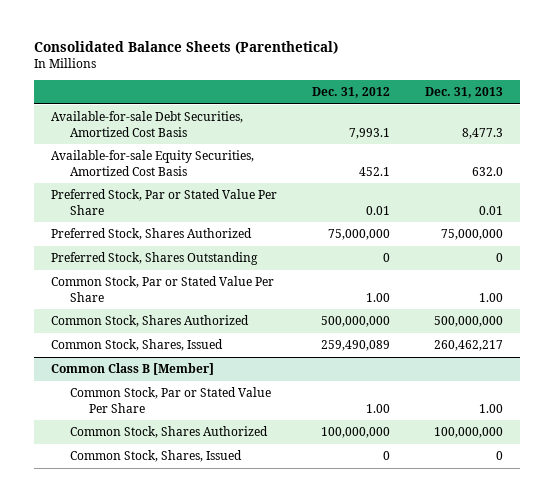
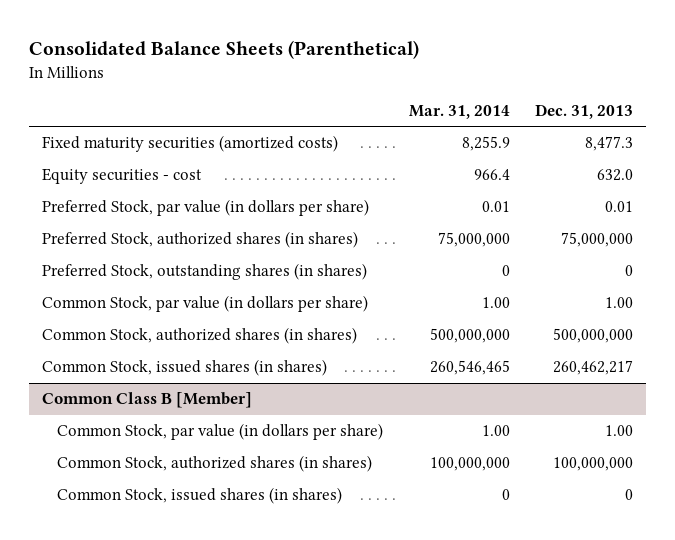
- | Dec. 31, 2012 | Dec. 31, 2013
+ | Mar. 31, 2014 | Dec. 31, 2013
- Available-for-sale Debt Securities, Amortized Cost Basis | 7,993.1 | 8,477.3
- Available-for-sale Equity Securities, Amortized Cost Basis | 452.1 | 632.0
- Preferred Stock, Par or Stated Value Per Share | 0.01 | 0.01
- Preferred Stock, Shares Authorized | 75,000,000 | 75,000,000
- Preferred Stock, Shares Outstanding | 0 | 0
- Common Stock, Par or Stated Value Per Share | 1.00 | 1.00
- Common Stock, Shares Authorized | 500,000,000 | 500,000,000
- Common Stock, Shares, Issued | 259,490,089 | 260,462,217
+ Fixed maturity securities (amortized costs) | 8,255.9 | 8,477.3
+ Equity securities - cost | 966.4 | 632.0
+ Preferred Stock, par value (in dollars per share) | 0.01 | 0.01
+ Preferred Stock, authorized shares (in shares) | 75,000,000 | 75,000,000
+ Preferred Stock, outstanding shares (in shares) | 0 | 0
+ Common Stock, par value (in dollars per share) | 1.00 | 1.00
+ Common Stock, authorized shares (in shares) | 500,000,000 | 500,000,000
+ Common Stock, issued shares (in shares) | 260,546,465 | 260,462,217
@ Common Class B [Member]
- Common Stock, Par or Stated Value Per Share | 1.00 | 1.00
- Common Stock, Shares Authorized | 100,000,000 | 100,000,000
- Common Stock, Shares, Issued | 0 | 0
+ Common Stock, par value (in dollars per share) | 1.00 | 1.00
+ Common Stock, authorized shares (in shares) | 100,000,000 | 100,000,000
+ Common Stock, issued shares (in shares) | 0 | 0

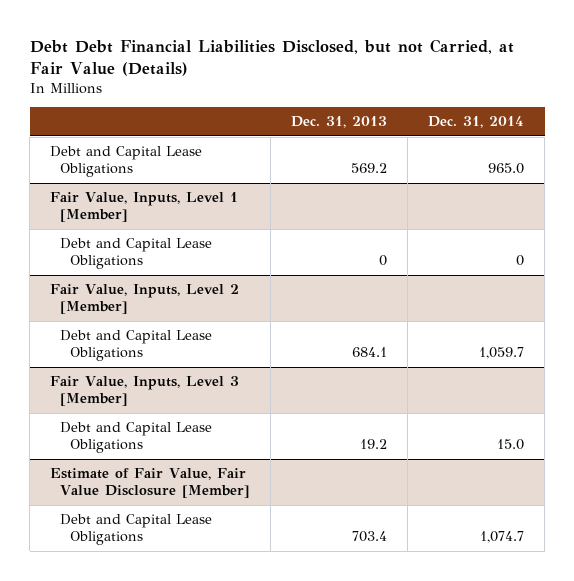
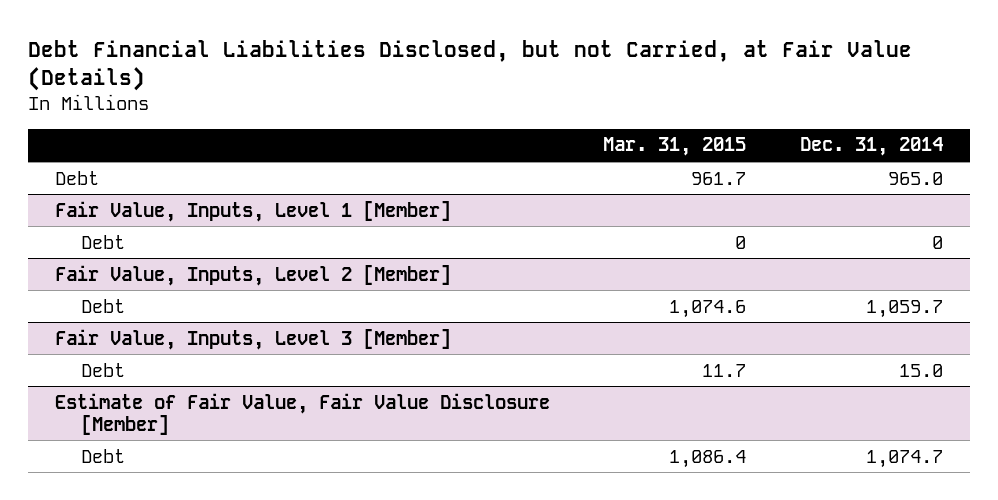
- Debt Debt Financial Liabilities Disclosed, but not Carried, at Fair Value (Details)
+ Debt Financial Liabilities Disclosed, but not Carried, at Fair Value (Details)
- | Dec. 31, 2013 | Dec. 31, 2014
+ | Mar. 31, 2015 | Dec. 31, 2014
- Debt and Capital Lease Obligations | 569.2 | 965.0
+ Debt | 961.7 | 965.0
@ Fair Value, Inputs, Level 1 [Member]
- Debt and Capital Lease Obligations | 0 | 0
+ Debt | 0 | 0
@ Fair Value, Inputs, Level 2 [Member]
- Debt and Capital Lease Obligations | 684.1 | 1,059.7
+ Debt | 1,074.6 | 1,059.7
@ Fair Value, Inputs, Level 3 [Member]
- Debt and Capital Lease Obligations | 19.2 | 15.0
+ Debt | 11.7 | 15.0
@ Estimate of Fair Value, Fair Value Disclosure [Member]
- Debt and Capital Lease Obligations | 703.4 | 1,074.7
+ Debt | 1,086.4 | 1,074.7

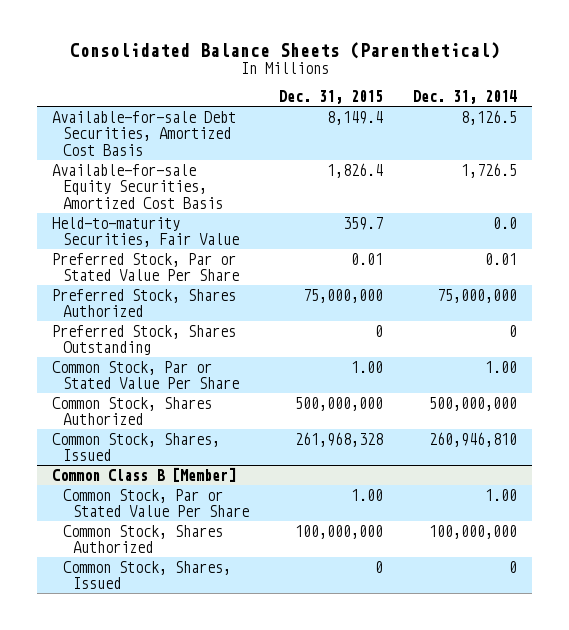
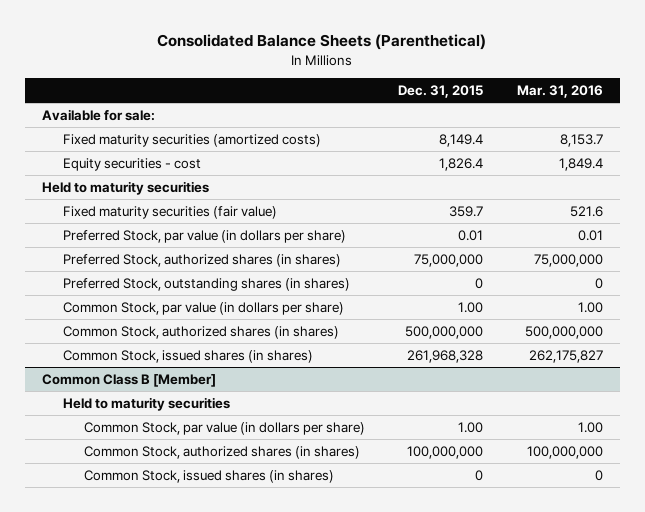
- | Dec. 31, 2015 | Dec. 31, 2014
+ | Dec. 31, 2015 | Mar. 31, 2016
- Available-for-sale Debt Securities, Amortized Cost Basis | 8,149.4 | 8,126.5
- Available-for-sale Equity Securities, Amortized Cost Basis | 1,826.4 | 1,726.5
- Held-to-maturity Securities, Fair Value | 359.7 | 0.0
- Preferred Stock, Par or Stated Value Per Share | 0.01 | 0.01
- Preferred Stock, Shares Authorized | 75,000,000 | 75,000,000
- Preferred Stock, Shares Outstanding | 0 | 0
- Common Stock, Par or Stated Value Per Share | 1.00 | 1.00
- Common Stock, Shares Authorized | 500,000,000 | 500,000,000
- Common Stock, Shares, Issued | 261,968,328 | 260,946,810
+ Available for sale:
+ Fixed maturity securities (amortized costs) | 8,149.4 | 8,153.7
+ Equity securities - cost | 1,826.4 | 1,849.4
+ Held to maturity securities
+ Fixed maturity securities (fair value) | 359.7 | 521.6
+ Preferred Stock, par value (in dollars per share) | 0.01 | 0.01
+ Preferred Stock, authorized shares (in shares) | 75,000,000 | 75,000,000
+ Preferred Stock, outstanding shares (in shares) | 0 | 0
+ Common Stock, par value (in dollars per share) | 1.00 | 1.00
+ Common Stock, authorized shares (in shares) | 500,000,000 | 500,000,000
+ Common Stock, issued shares (in shares) | 261,968,328 | 262,175,827
@ Common Class B [Member]
- Common Stock, Par or Stated Value Per Share | 1.00 | 1.00
- Common Stock, Shares Authorized | 100,000,000 | 100,000,000
- Common Stock, Shares, Issued | 0 | 0
+ Held to maturity securities
+ Common Stock, par value (in dollars per share) | 1.00 | 1.00
+ Common Stock, authorized shares (in shares) | 100,000,000 | 100,000,000
+ Common Stock, issued shares (in shares) | 0 | 0

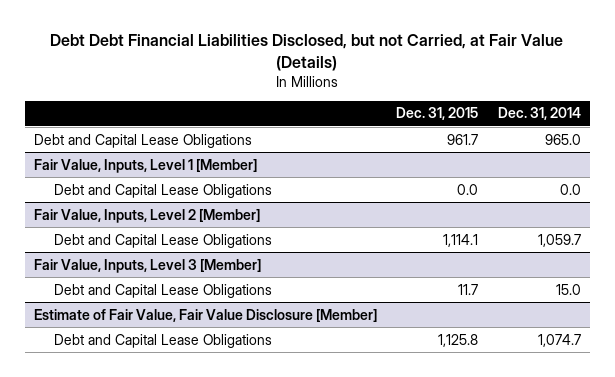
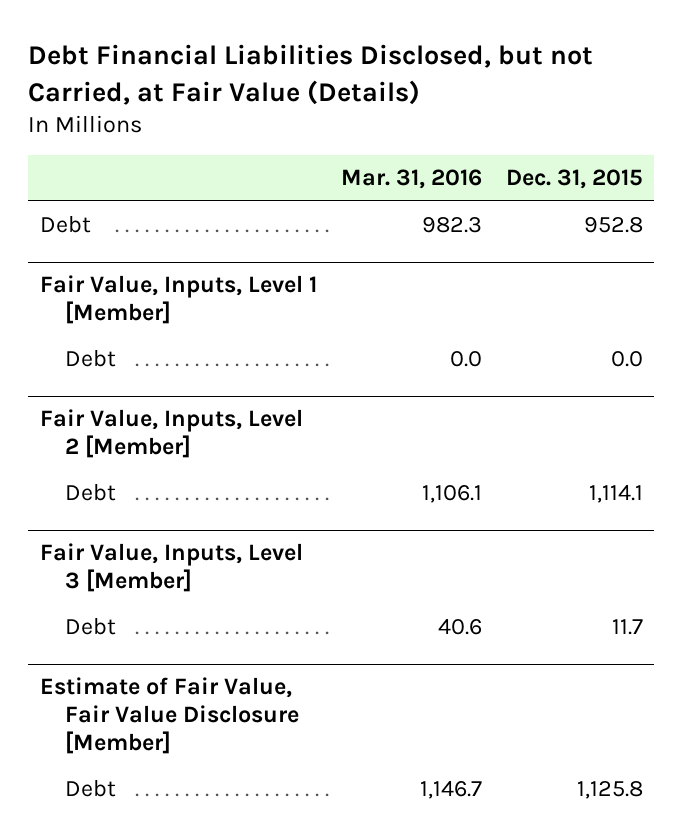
- Debt Debt Financial Liabilities Disclosed, but not Carried, at Fair Value (Details)
+ Debt Financial Liabilities Disclosed, but not Carried, at Fair Value (Details)
- | Dec. 31, 2015 | Dec. 31, 2014
+ | Mar. 31, 2016 | Dec. 31, 2015
- Debt and Capital Lease Obligations | 961.7 | 965.0
+ Debt | 982.3 | 952.8
@ Fair Value, Inputs, Level 1 [Member]
- Debt and Capital Lease Obligations | 0.0 | 0.0
+ Debt | 0.0 | 0.0
@ Fair Value, Inputs, Level 2 [Member]
- Debt and Capital Lease Obligations | 1,114.1 | 1,059.7
+ Debt | 1,106.1 | 1,114.1
@ Fair Value, Inputs, Level 3 [Member]
- Debt and Capital Lease Obligations | 11.7 | 15.0
+ Debt | 40.6 | 11.7
@ Estimate of Fair Value, Fair Value Disclosure [Member]
- Debt and Capital Lease Obligations | 1,125.8 | 1,074.7
+ Debt | 1,146.7 | 1,125.8

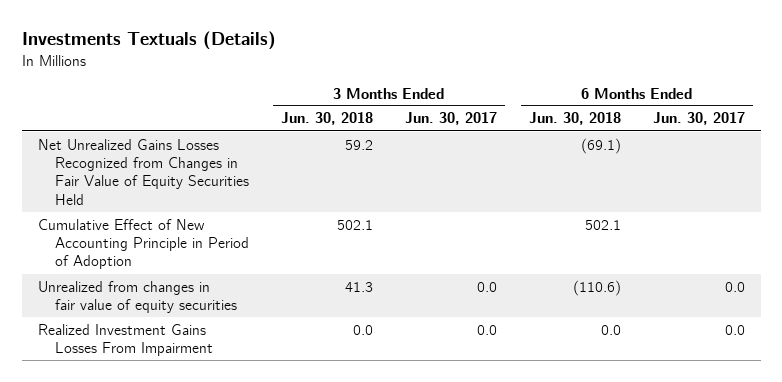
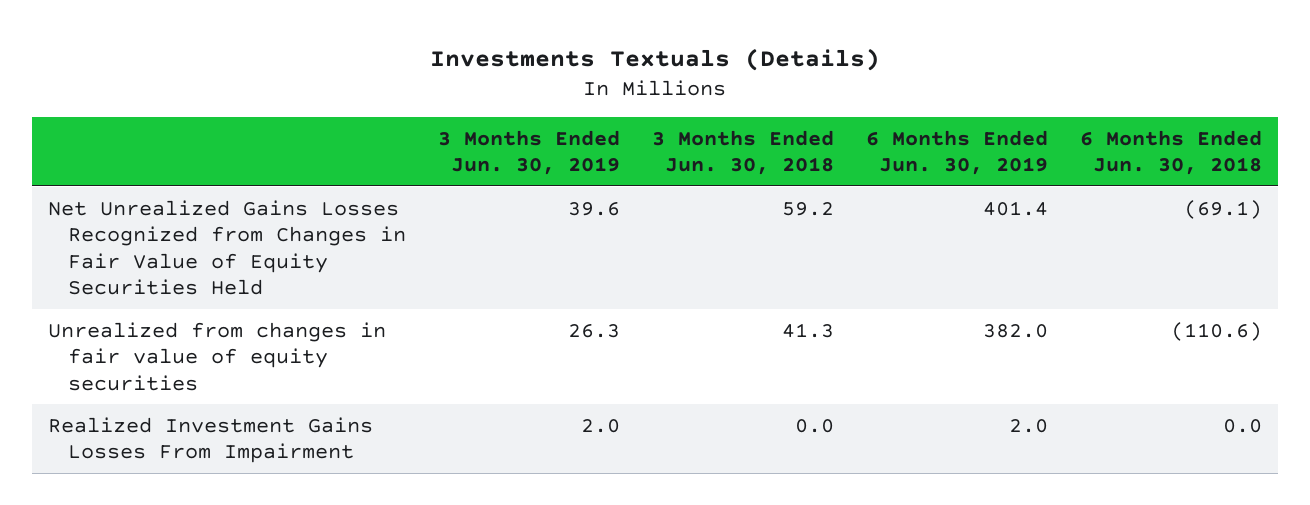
- | 3 Months Ended Jun. 30, 2018 | 3 Months Ended Jun. 30, 2017 | 6 Months Ended Jun. 30, 2018 | 6 Months Ended Jun. 30, 2017
+ | 3 Months Ended Jun. 30, 2019 | 3 Months Ended Jun. 30, 2018 | 6 Months Ended Jun. 30, 2019 | 6 Months Ended Jun. 30, 2018
- Cumulative Effect of New Accounting Principle in Period of Adoption | 502.1 | | 502.1 |

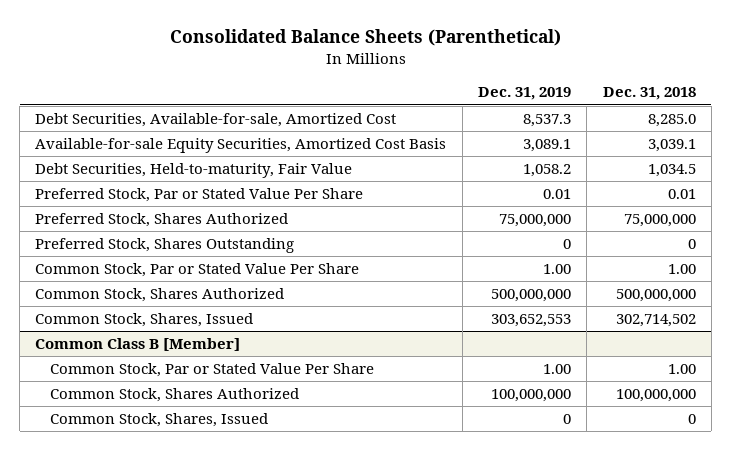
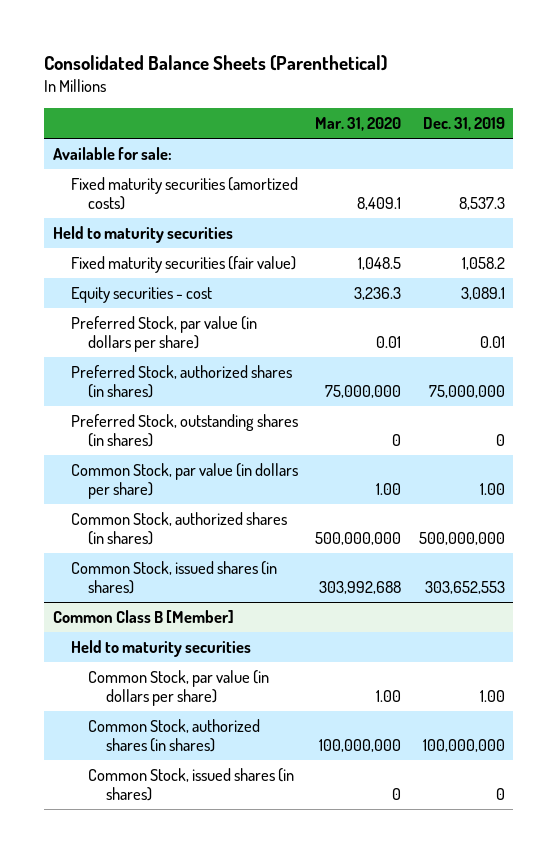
- | Dec. 31, 2019 | Dec. 31, 2018
+ | Mar. 31, 2020 | Dec. 31, 2019
- Debt Securities, Available-for-sale, Amortized Cost | 8,537.3 | 8,285.0
- Available-for-sale Equity Securities, Amortized Cost Basis | 3,089.1 | 3,039.1
- Debt Securities, Held-to-maturity, Fair Value | 1,058.2 | 1,034.5
- Preferred Stock, Par or Stated Value Per Share | 0.01 | 0.01
- Preferred Stock, Shares Authorized | 75,000,000 | 75,000,000
- Preferred Stock, Shares Outstanding | 0 | 0
- Common Stock, Par or Stated Value Per Share | 1.00 | 1.00
- Common Stock, Shares Authorized | 500,000,000 | 500,000,000
- Common Stock, Shares, Issued | 303,652,553 | 302,714,502
+ Available for sale:
+ Fixed maturity securities (amortized costs) | 8,409.1 | 8,537.3
+ Held to maturity securities
+ Fixed maturity securities (fair value) | 1,048.5 | 1,058.2
+ Equity securities - cost | 3,236.3 | 3,089.1
+ Preferred Stock, par value (in dollars per share) | 0.01 | 0.01
+ Preferred Stock, authorized shares (in shares) | 75,000,000 | 75,000,000
+ Preferred Stock, outstanding shares (in shares) | 0 | 0
+ Common Stock, par value (in dollars per share) | 1.00 | 1.00
+ Common Stock, authorized shares (in shares) | 500,000,000 | 500,000,000
+ Common Stock, issued shares (in shares) | 303,992,688 | 303,652,553
@ Common Class B [Member]
- Common Stock, Par or Stated Value Per Share | 1.00 | 1.00
- Common Stock, Shares Authorized | 100,000,000 | 100,000,000
- Common Stock, Shares, Issued | 0 | 0
+ Held to maturity securities
+ Common Stock, par value (in dollars per share) | 1.00 | 1.00
+ Common Stock, authorized shares (in shares) | 100,000,000 | 100,000,000
+ Common Stock, issued shares (in shares) | 0 | 0

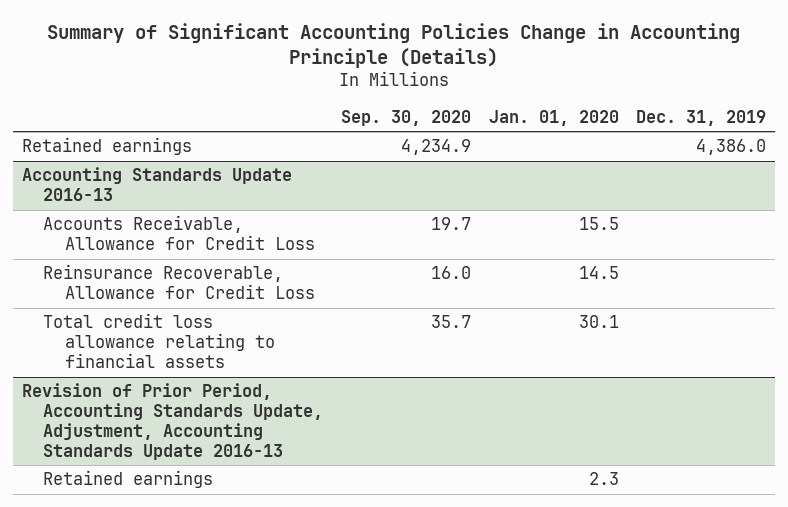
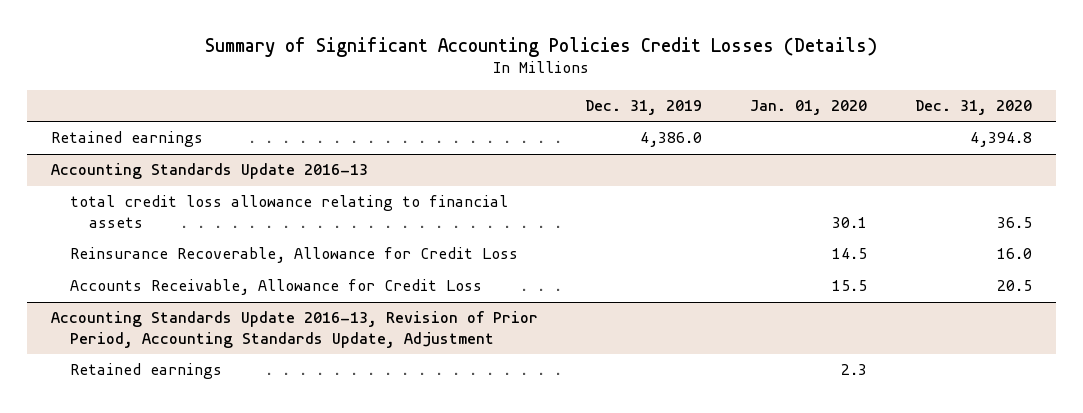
- Summary of Significant Accounting Policies Change in Accounting Principle (Details)
+ Summary of Significant Accounting Policies Credit Losses (Details)
- | Sep. 30, 2020 | Jan. 01, 2020 | Dec. 31, 2019
+ | Dec. 31, 2019 | Jan. 01, 2020 | Dec. 31, 2020
@ Accounting Standards Update 2016-13
+ total credit loss allowance relating to financial assets | | 30.1 | 36.5
- Total credit loss allowance relating to financial assets | 35.7 | 30.1 |
- Revision of Prior Period, Accounting Standards Update, Adjustment, Accounting Standards Update 2016-13
@ Accounting Standards Update 2016-13
moved down: Accounts Receivable, Allowance for Credit Loss | | 15.5 | 20.5
+ Accounting Standards Update 2016-13, Revision of Prior Period, Accounting Standards Update, Adjustment

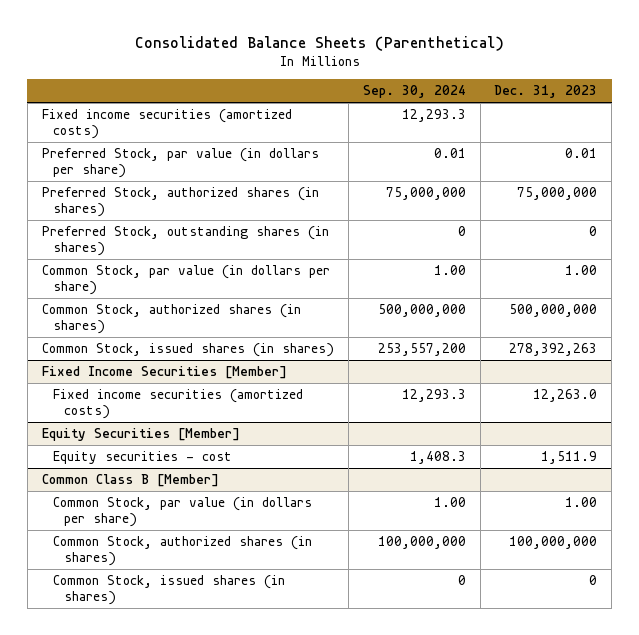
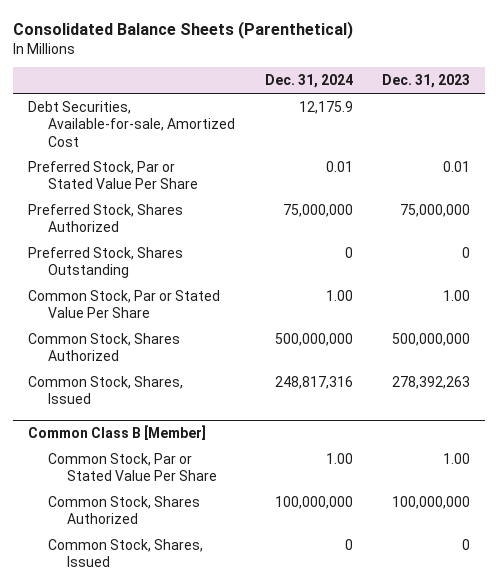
- | Sep. 30, 2024 | Dec. 31, 2023
+ | Dec. 31, 2024 | Dec. 31, 2023
- Fixed income securities (amortized costs) | 12,293.3 |
- Preferred Stock, par value (in dollars per share) | 0.01 | 0.01
- Preferred Stock, authorized shares (in shares) | 75,000,000 | 75,000,000
- Preferred Stock, outstanding shares (in shares) | 0 | 0
- Common Stock, par value (in dollars per share) | 1.00 | 1.00
- Common Stock, authorized shares (in shares) | 500,000,000 | 500,000,000
- Common Stock, issued shares (in shares) | 253,557,200 | 278,392,263
- Fixed Income Securities [Member]
- Fixed income securities (amortized costs) | 12,293.3 | 12,263.0
- Equity Securities [Member]
- Equity securities - cost | 1,408.3 | 1,511.9
+ Debt Securities, Available-for-sale, Amortized Cost | 12,175.9 |
+ Preferred Stock, Par or Stated Value Per Share | 0.01 | 0.01
+ Preferred Stock, Shares Authorized | 75,000,000 | 75,000,000
+ Preferred Stock, Shares Outstanding | 0 | 0
+ Common Stock, Par or Stated Value Per Share | 1.00 | 1.00
+ Common Stock, Shares Authorized | 500,000,000 | 500,000,000
+ Common Stock, Shares, Issued | 248,817,316 | 278,392,263
@ Common Class B [Member]
- Common Stock, par value (in dollars per share) | 1.00 | 1.00
- Common Stock, authorized shares (in shares) | 100,000,000 | 100,000,000
- Common Stock, issued shares (in shares) | 0 | 0
+ Common Stock, Par or Stated Value Per Share | 1.00 | 1.00
+ Common Stock, Shares Authorized | 100,000,000 | 100,000,000
+ Common Stock, Shares, Issued | 0 | 0

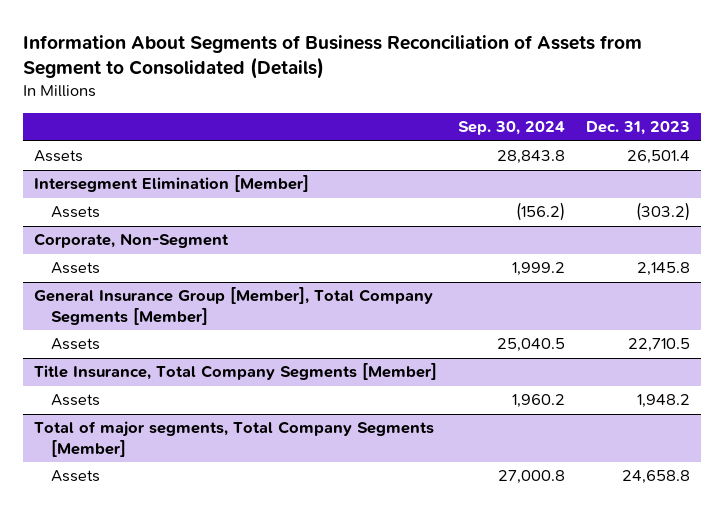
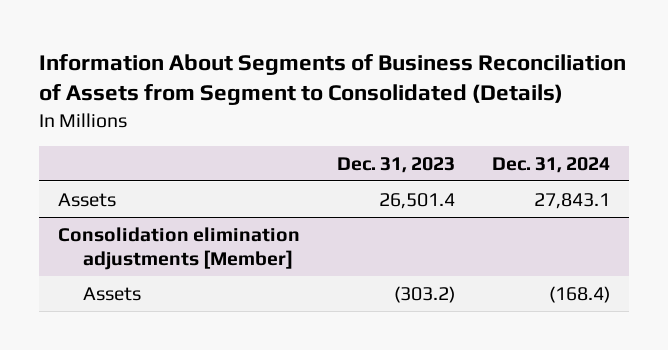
- | Sep. 30, 2024 | Dec. 31, 2023
+ | Dec. 31, 2023 | Dec. 31, 2024
- Intersegment Elimination [Member]
+ Consolidation elimination adjustments [Member]
- Corporate, Non-Segment
- Assets | 1,999.2 | 2,145.8
- General Insurance Group [Member], Total Company Segments [Member]
- Assets | 25,040.5 | 22,710.5
- Title Insurance, Total Company Segments [Member]
- Assets | 1,960.2 | 1,948.2
- Total of major segments, Total Company Segments [Member]
- Assets | 27,000.8 | 24,658.8

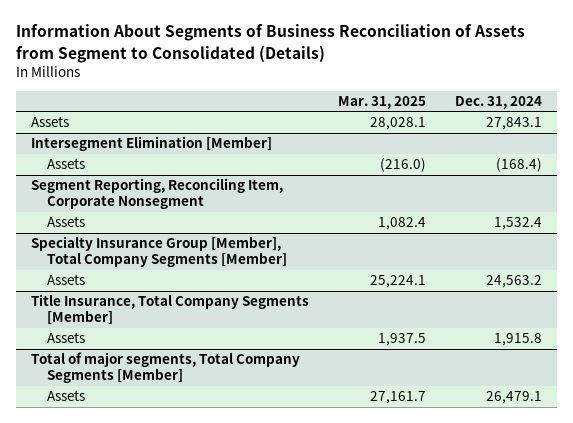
- | Dec. 31, 2023 | Dec. 31, 2024
+ | Mar. 31, 2025 | Dec. 31, 2024
- Consolidation elimination adjustments [Member]
+ Intersegment Elimination [Member]
+ Segment Reporting, Reconciling Item, Corporate Nonsegment
+ Assets | 1,082.4 | 1,532.4
+ Specialty Insurance Group [Member], Total Company Segments [Member]
+ Assets | 25,224.1 | 24,563.2
+ Title Insurance, Total Company Segments [Member]
+ Assets | 1,937.5 | 1,915.8
+ Total of major segments, Total Company Segments [Member]
+ Assets | 27,161.7 | 26,479.1

